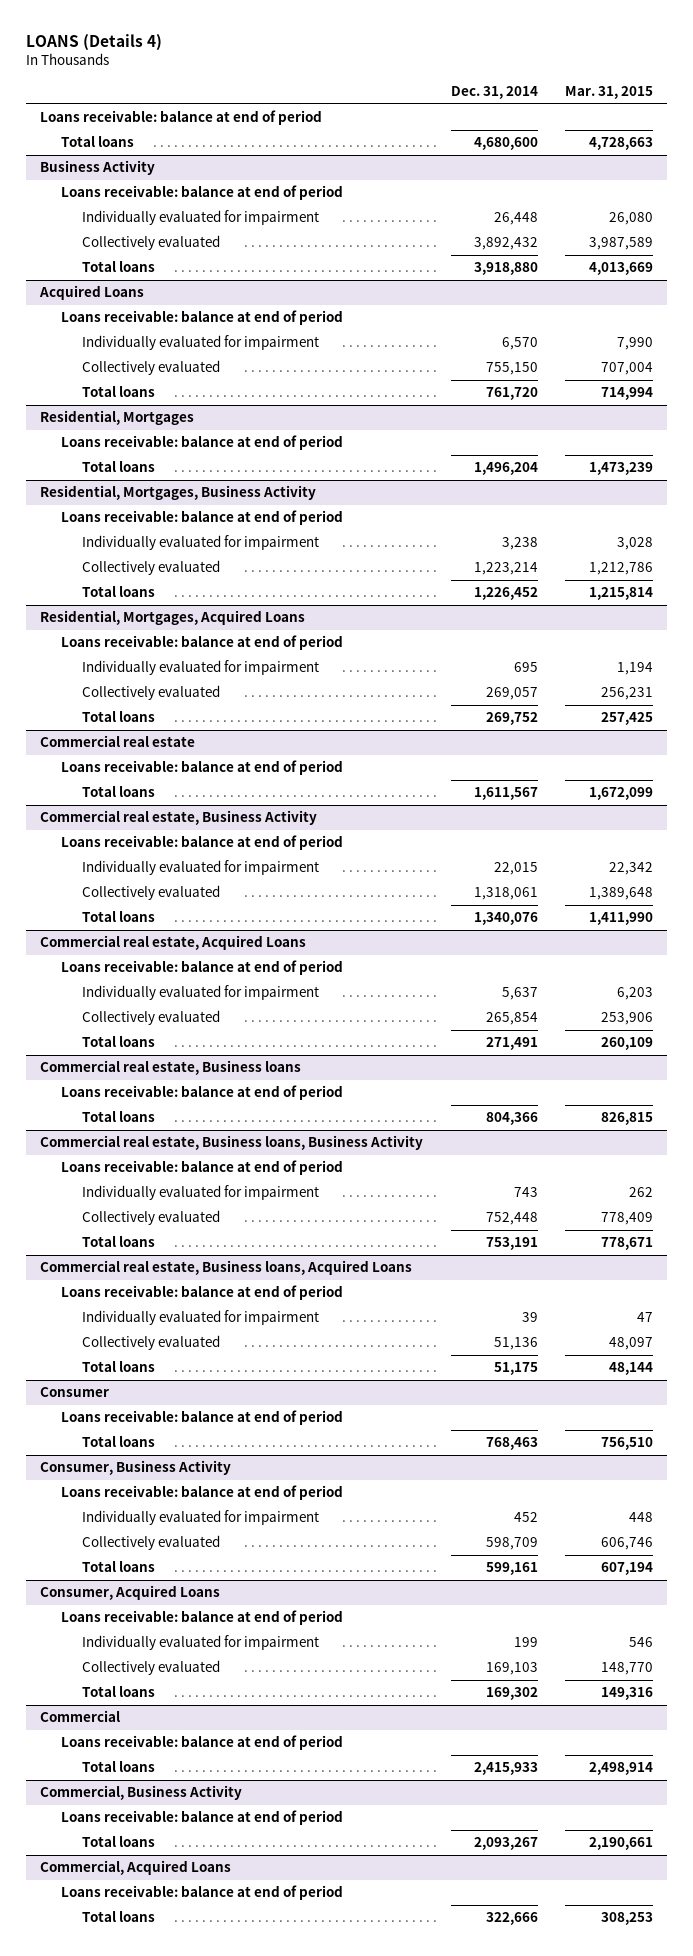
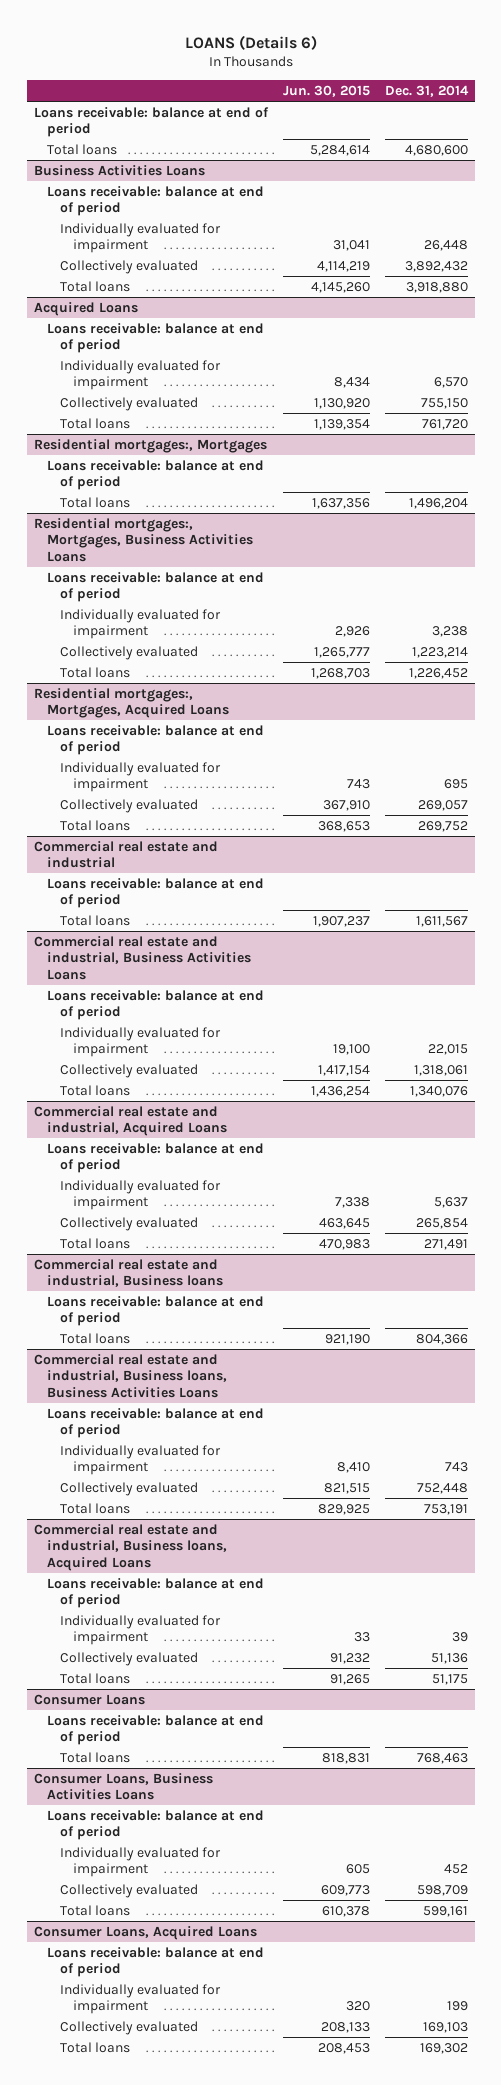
- LOANS (Details 4)
+ LOANS (Details 6)
- | Dec. 31, 2014 | Mar. 31, 2015
+ | Jun. 30, 2015 | Dec. 31, 2014
- Business Activity
+ Business Activities Loans
- Residential, Mortgages
+ Residential mortgages:, Mortgages
- Residential, Mortgages, Business Activity
+ Residential mortgages:, Mortgages, Business Activities Loans
- Residential, Mortgages, Acquired Loans
+ Residential mortgages:, Mortgages, Acquired Loans
- Commercial real estate
+ Commercial real estate and industrial
- Commercial real estate, Business Activity
+ Commercial real estate and industrial, Business Activities Loans
- Commercial real estate, Acquired Loans
+ Commercial real estate and industrial, Acquired Loans
- Commercial real estate, Business loans
+ Commercial real estate and industrial, Business loans
- Commercial real estate, Business loans, Business Activity
+ Commercial real estate and industrial, Business loans, Business Activities Loans
- Commercial real estate, Business loans, Acquired Loans
+ Commercial real estate and industrial, Business loans, Acquired Loans
- Consumer
+ Consumer Loans
- Consumer, Business Activity
+ Consumer Loans, Business Activities Loans
- Consumer, Acquired Loans
+ Consumer Loans, Acquired Loans
- Commercial
- Loans receivable: balance at end of period
- Total loans | 2,415,933 | 2,498,914
- Commercial, Business Activity
- Loans receivable: balance at end of period
- Total loans | 2,093,267 | 2,190,661
- Commercial, Acquired Loans
- Loans receivable: balance at end of period
- Total loans | 322,666 | 308,253

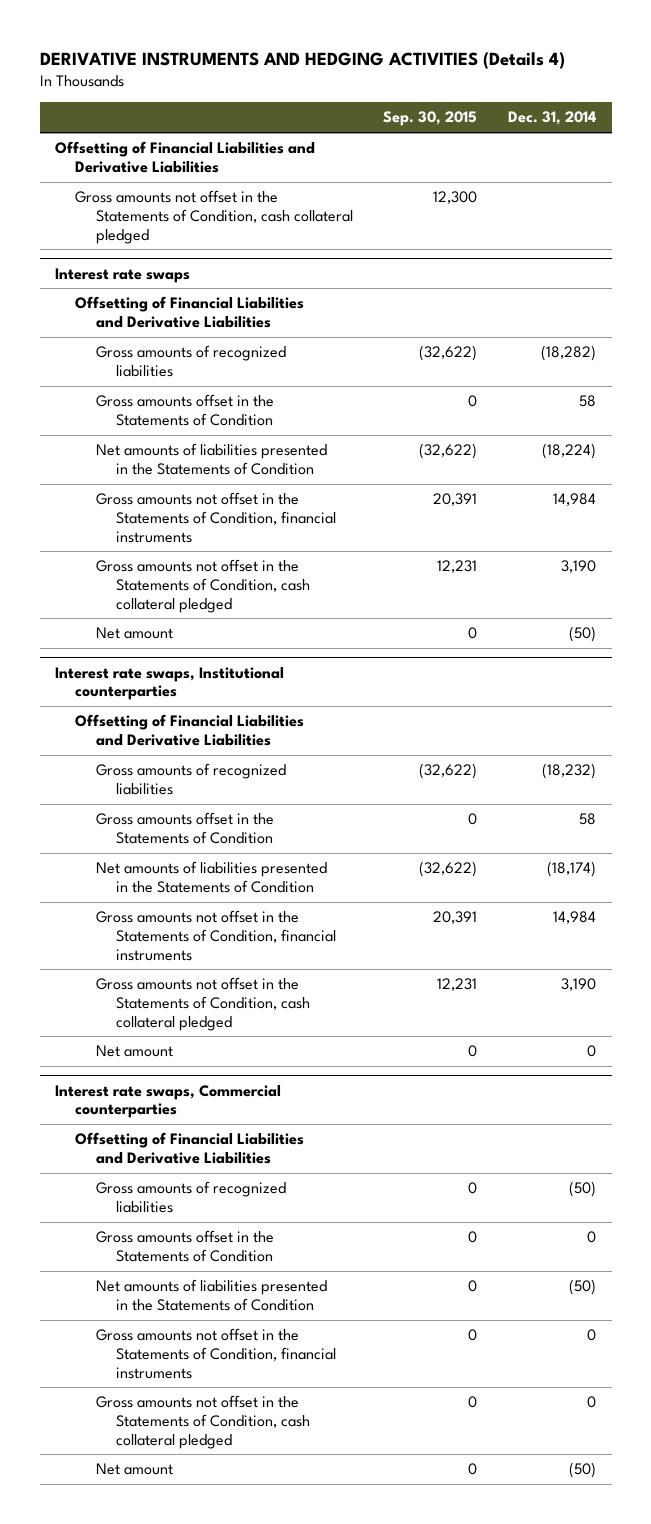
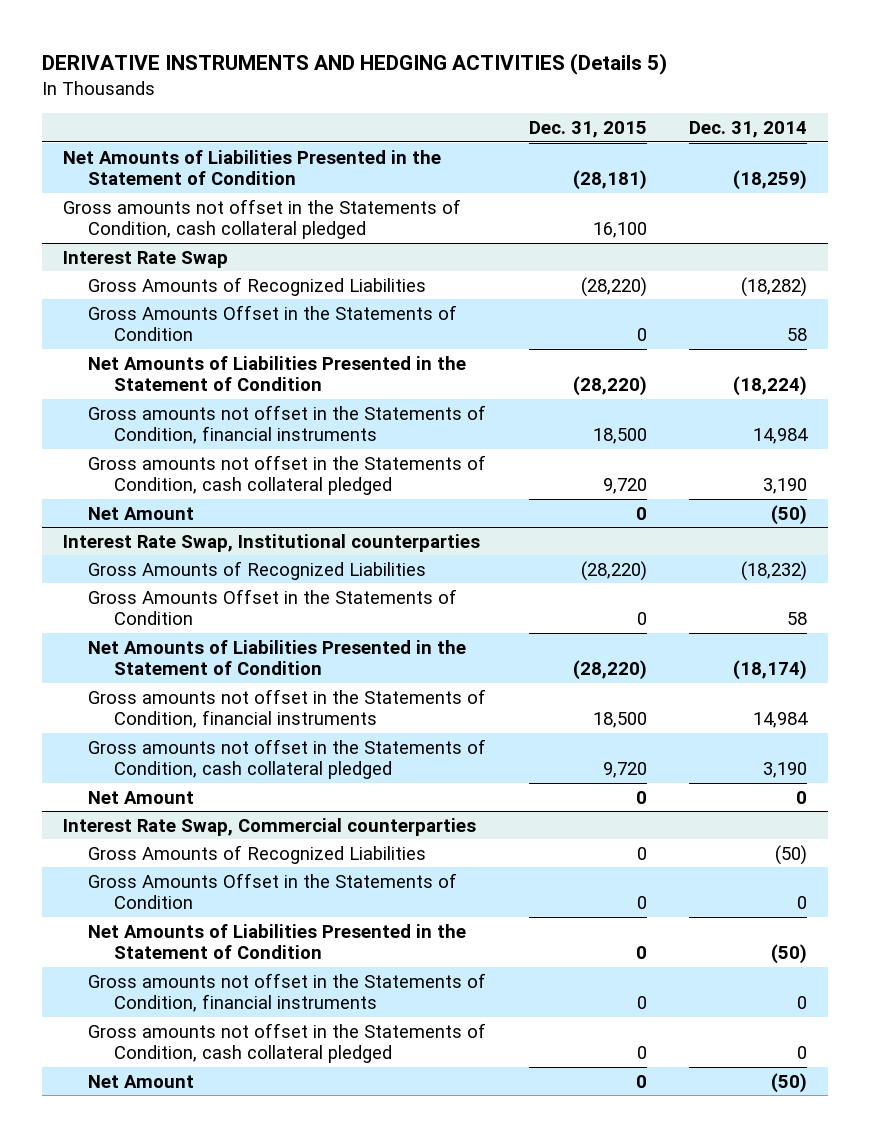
- DERIVATIVE INSTRUMENTS AND HEDGING ACTIVITIES (Details 4)
+ DERIVATIVE INSTRUMENTS AND HEDGING ACTIVITIES (Details 5)
- | Sep. 30, 2015 | Dec. 31, 2014
+ | Dec. 31, 2015 | Dec. 31, 2014
- Offsetting of Financial Liabilities and Derivative Liabilities
+ Net Amounts of Liabilities Presented in the Statement of Condition | (28,181) | (18,259)
- Interest rate swaps
- Offsetting of Financial Liabilities and Derivative Liabilities
- Gross amounts of recognized liabilities | (32,622) | (18,282)
- Gross amounts offset in the Statements of Condition | 0 | 58
- Net amounts of liabilities presented in the Statements of Condition | (32,622) | (18,224)
+ Interest Rate Swap
+ Gross Amounts of Recognized Liabilities | (28,220) | (18,282)
+ Gross Amounts Offset in the Statements of Condition | 0 | 58
+ Net Amounts of Liabilities Presented in the Statement of Condition | (28,220) | (18,224)
- Net amount | 0 | (50)
- Interest rate swaps, Institutional counterparties
- Offsetting of Financial Liabilities and Derivative Liabilities
- Gross amounts of recognized liabilities | (32,622) | (18,232)
- Gross amounts offset in the Statements of Condition | 0 | 58
- Net amounts of liabilities presented in the Statements of Condition | (32,622) | (18,174)
+ Net Amount | 0 | (50)
+ Interest Rate Swap, Institutional counterparties
+ Gross Amounts of Recognized Liabilities | (28,220) | (18,232)
+ Gross Amounts Offset in the Statements of Condition | 0 | 58
+ Net Amounts of Liabilities Presented in the Statement of Condition | (28,220) | (18,174)
- Net amount | 0 | 0
- Interest rate swaps, Commercial counterparties
- Offsetting of Financial Liabilities and Derivative Liabilities
- Gross amounts of recognized liabilities | 0 | (50)
- Gross amounts offset in the Statements of Condition | 0 | 0
- Net amounts of liabilities presented in the Statements of Condition | 0 | (50)
+ Net Amount | 0 | 0
+ Interest Rate Swap, Commercial counterparties
+ Gross Amounts of Recognized Liabilities | 0 | (50)
+ Gross Amounts Offset in the Statements of Condition | 0 | 0
+ Net Amounts of Liabilities Presented in the Statement of Condition | 0 | (50)
- Net amount | 0 | (50)
+ Net Amount | 0 | (50)

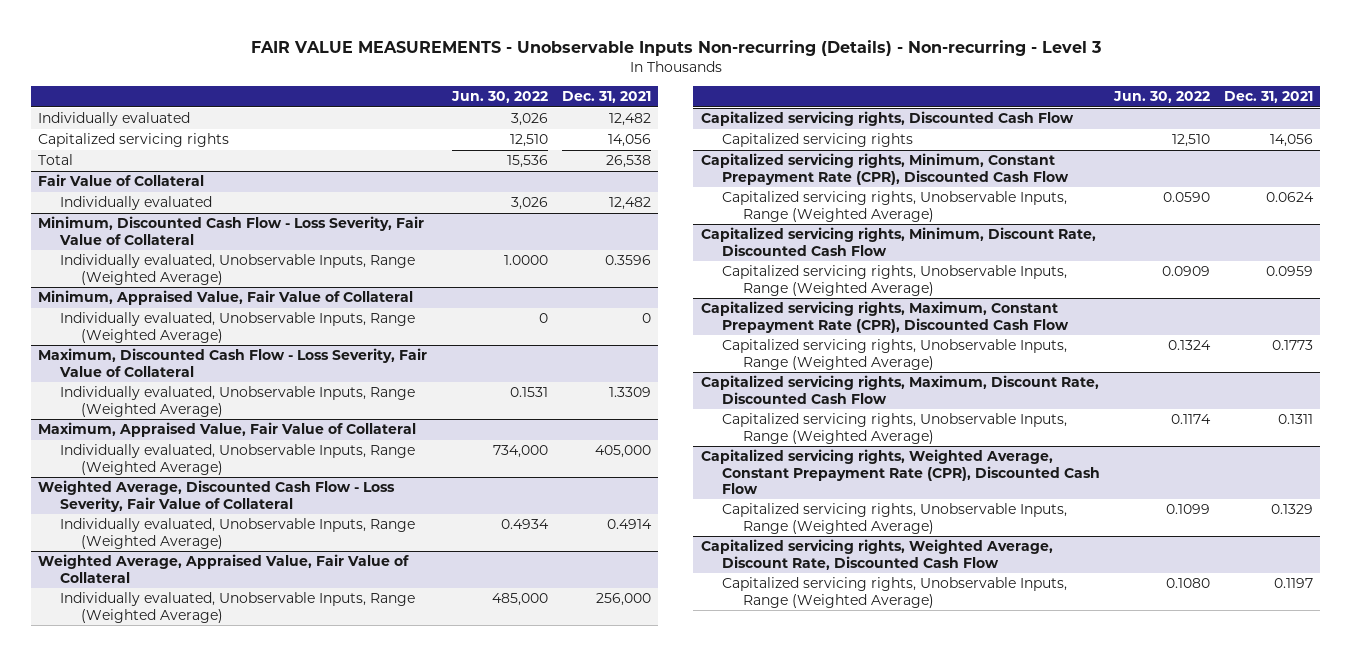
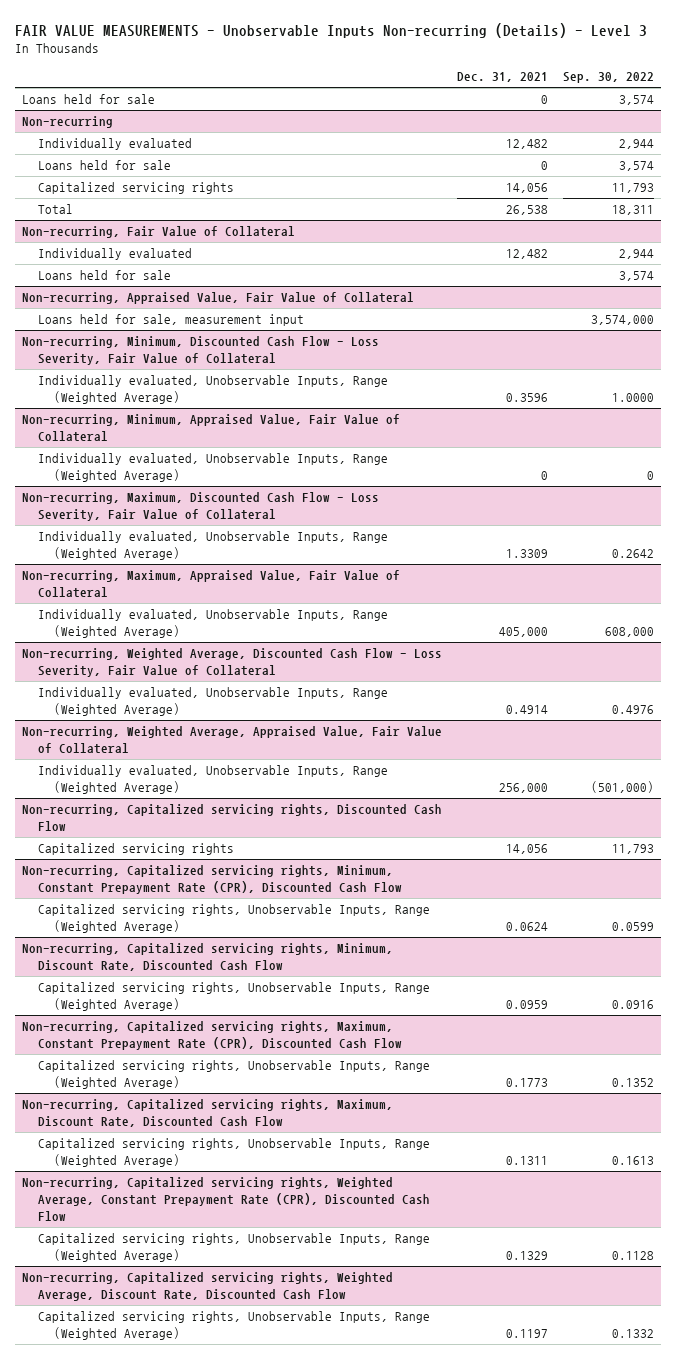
- FAIR VALUE MEASUREMENTS - Unobservable Inputs Non-recurring (Details) - Non-recurring - Level 3
+ FAIR VALUE MEASUREMENTS - Unobservable Inputs Non-recurring (Details) - Level 3
- | Jun. 30, 2022 | Dec. 31, 2021
+ | Dec. 31, 2021 | Sep. 30, 2022
+ Loans held for sale | 0 | 3,574
+ Non-recurring
+ Loans held for sale | 0 | 3,574
- Fair Value of Collateral
+ Non-recurring, Fair Value of Collateral
- Minimum, Discounted Cash Flow - Loss Severity, Fair Value of Collateral
+ Loans held for sale | | 3,574
+ Non-recurring, Appraised Value, Fair Value of Collateral
+ Loans held for sale, measurement input | | 3,574,000
+ Non-recurring, Minimum, Discounted Cash Flow - Loss Severity, Fair Value of Collateral
- Minimum, Appraised Value, Fair Value of Collateral
+ Non-recurring, Minimum, Appraised Value, Fair Value of Collateral
- Maximum, Discounted Cash Flow - Loss Severity, Fair Value of Collateral
+ Non-recurring, Maximum, Discounted Cash Flow - Loss Severity, Fair Value of Collateral
- Maximum, Appraised Value, Fair Value of Collateral
+ Non-recurring, Maximum, Appraised Value, Fair Value of Collateral
- Weighted Average, Discounted Cash Flow - Loss Severity, Fair Value of Collateral
+ Non-recurring, Weighted Average, Discounted Cash Flow - Loss Severity, Fair Value of Collateral
- Weighted Average, Appraised Value, Fair Value of Collateral
+ Non-recurring, Weighted Average, Appraised Value, Fair Value of Collateral
- Capitalized servicing rights, Discounted Cash Flow
+ Non-recurring, Capitalized servicing rights, Discounted Cash Flow
- Capitalized servicing rights, Minimum, Constant Prepayment Rate (CPR), Discounted Cash Flow
+ Non-recurring, Capitalized servicing rights, Minimum, Constant Prepayment Rate (CPR), Discounted Cash Flow
- Capitalized servicing rights, Minimum, Discount Rate, Discounted Cash Flow
+ Non-recurring, Capitalized servicing rights, Minimum, Discount Rate, Discounted Cash Flow
- Capitalized servicing rights, Maximum, Constant Prepayment Rate (CPR), Discounted Cash Flow
+ Non-recurring, Capitalized servicing rights, Maximum, Constant Prepayment Rate (CPR), Discounted Cash Flow
- Capitalized servicing rights, Maximum, Discount Rate, Discounted Cash Flow
+ Non-recurring, Capitalized servicing rights, Maximum, Discount Rate, Discounted Cash Flow
- Capitalized servicing rights, Weighted Average, Constant Prepayment Rate (CPR), Discounted Cash Flow
+ Non-recurring, Capitalized servicing rights, Weighted Average, Constant Prepayment Rate (CPR), Discounted Cash Flow
- Capitalized servicing rights, Weighted Average, Discount Rate, Discounted Cash Flow
+ Non-recurring, Capitalized servicing rights, Weighted Average, Discount Rate, Discounted Cash Flow

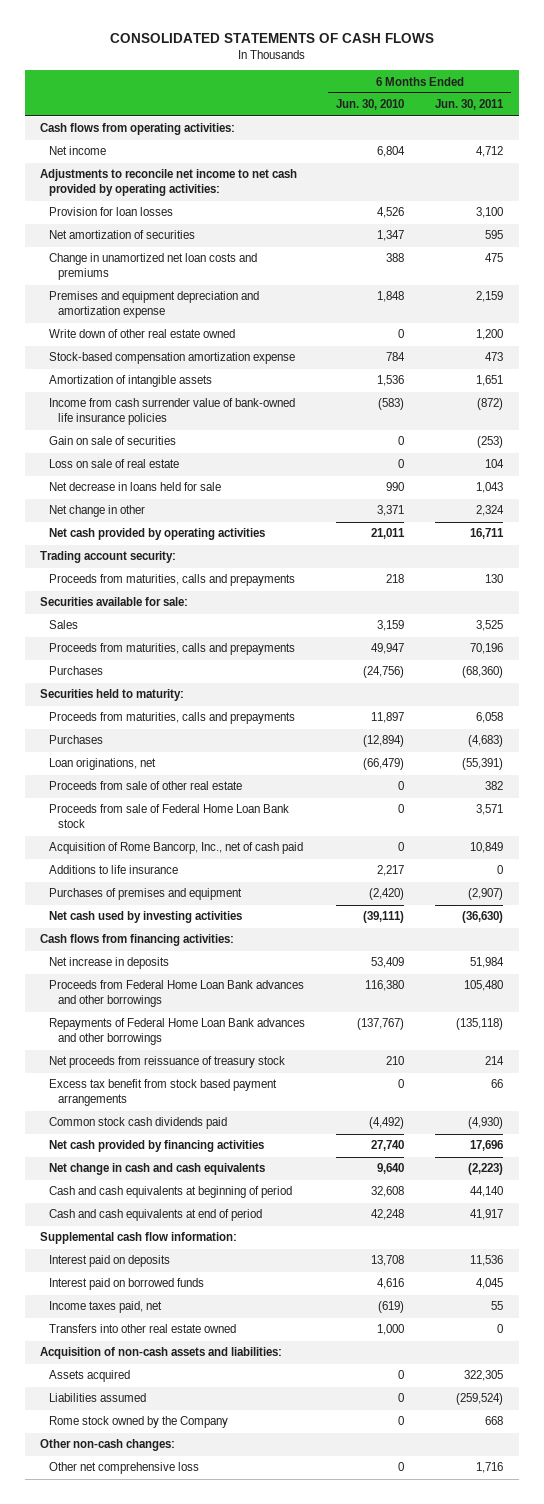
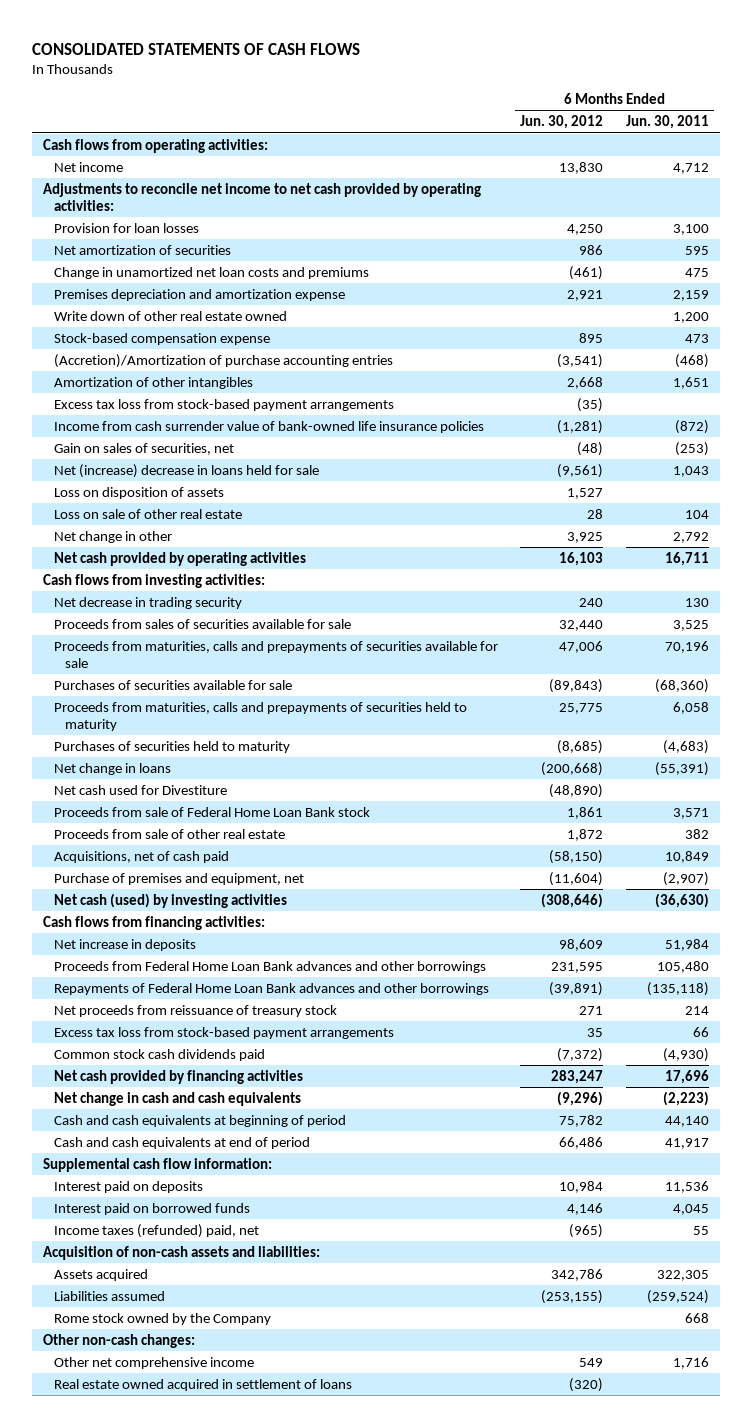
- | 6 Months Ended Jun. 30, 2010 | 6 Months Ended Jun. 30, 2011
+ | 6 Months Ended Jun. 30, 2012 | 6 Months Ended Jun. 30, 2011
- Premises and equipment depreciation and amortization expense | 1,848 | 2,159
+ Premises depreciation and amortization expense | 2,921 | 2,159
- Stock-based compensation amortization expense | 784 | 473
- Amortization of intangible assets | 1,536 | 1,651
+ Stock-based compensation expense | 895 | 473
+ (Accretion)/Amortization of purchase accounting entries | (3,541) | (468)
+ Amortization of other intangibles | 2,668 | 1,651
+ Excess tax loss from stock-based payment arrangements | (35) |
- Gain on sale of securities | 0 | (253)
- Loss on sale of real estate | 0 | 104
- Net decrease in loans held for sale | 990 | 1,043
- Net change in other | 3,371 | 2,324
+ Gain on sales of securities, net | (48) | (253)
+ Net (increase) decrease in loans held for sale | (9,561) | 1,043
+ Loss on disposition of assets | 1,527 |
+ Loss on sale of other real estate | 28 | 104
+ Net change in other | 3,925 | 2,792
- Trading account security:
- Proceeds from maturities, calls and prepayments | 218 | 130
- Securities available for sale:
- Sales | 3,159 | 3,525
- Proceeds from maturities, calls and prepayments | 49,947 | 70,196
- Purchases | (24,756) | (68,360)
- Securities held to maturity:
- Proceeds from maturities, calls and prepayments | 11,897 | 6,058
- Purchases | (12,894) | (4,683)
- Loan originations, net | (66,479) | (55,391)
+ Cash flows from investing activities:
+ Net decrease in trading security | 240 | 130
+ Proceeds from sales of securities available for sale | 32,440 | 3,525
+ Proceeds from maturities, calls and prepayments of securities available for sale | 47,006 | 70,196
+ Purchases of securities available for sale | (89,843) | (68,360)
+ Proceeds from maturities, calls and prepayments of securities held to maturity | 25,775 | 6,058
+ Purchases of securities held to maturity | (8,685) | (4,683)
+ Net change in loans | (200,668) | (55,391)
+ Net cash used for Divestiture | (48,890) |
- Acquisition of Rome Bancorp, Inc., net of cash paid | 0 | 10,849
- Additions to life insurance | 2,217 | 0
- Purchases of premises and equipment | (2,420) | (2,907)
- Net cash used by investing activities | (39,111) | (36,630)
moved down: Proceeds from sale of other real estate | 1,872 | 382
+ Acquisitions, net of cash paid | (58,150) | 10,849
+ Purchase of premises and equipment, net | (11,604) | (2,907)
+ Net cash (used) by investing activities | (308,646) | (36,630)
- Excess tax benefit from stock based payment arrangements | 0 | 66
+ Excess tax loss from stock-based payment arrangements | 35 | 66
- Income taxes paid, net | (619) | 55
- Transfers into other real estate owned | 1,000 | 0
+ Income taxes (refunded) paid, net | (965) | 55
- Other net comprehensive loss | 0 | 1,716
+ Other net comprehensive income | 549 | 1,716
+ Real estate owned acquired in settlement of loans | (320) |

